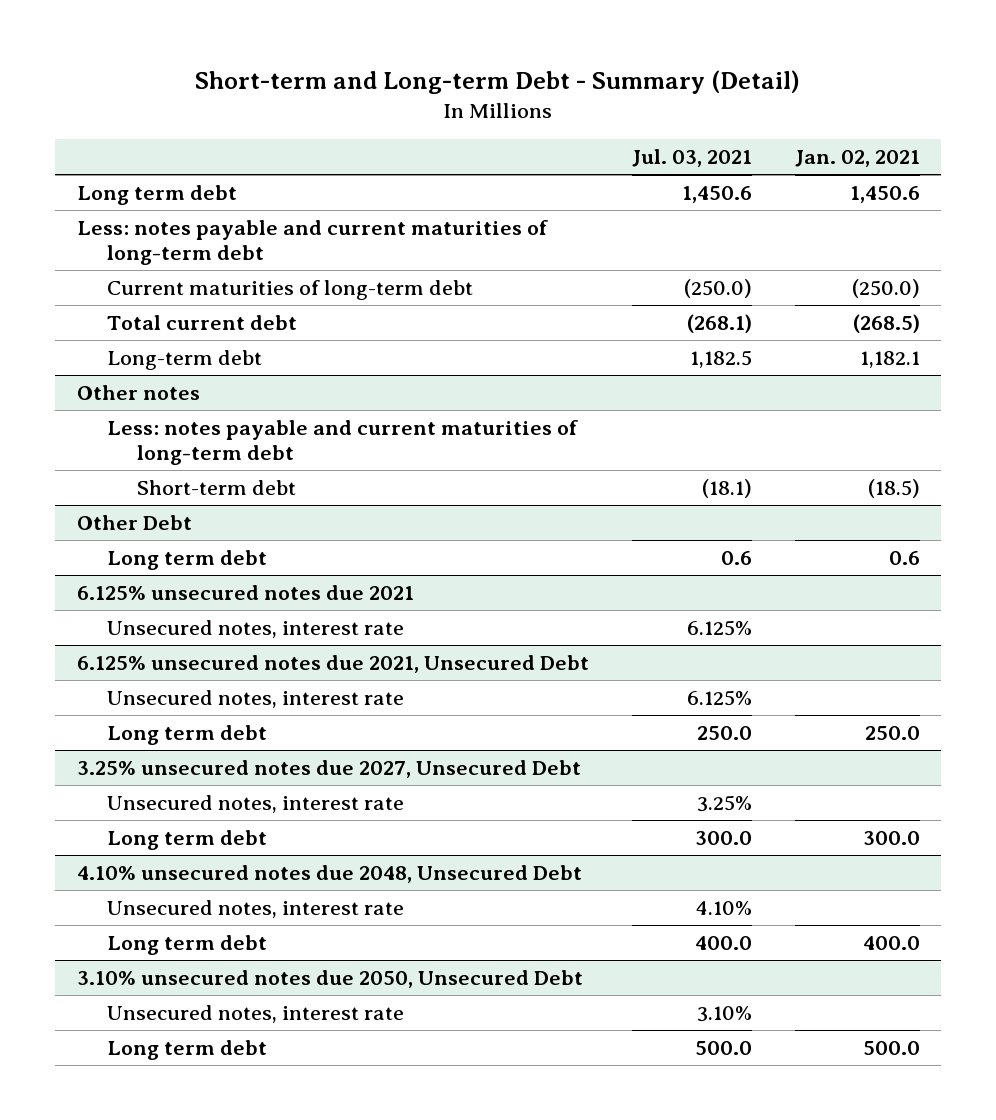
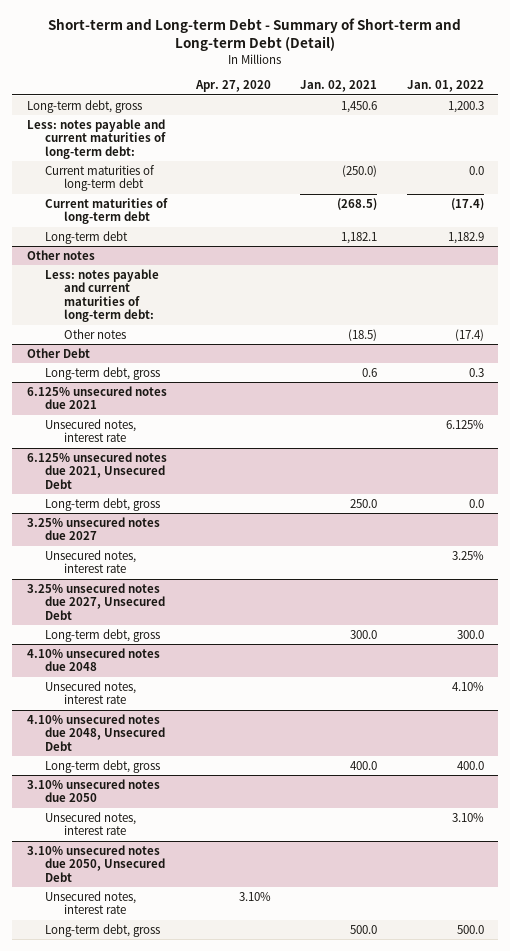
- Short-term and Long-term Debt - Summary (Detail)
+ Short-term and Long-term Debt - Summary of Short-term and Long-term Debt (Detail)
- | Jul. 03, 2021 | Jan. 02, 2021
+ | Apr. 27, 2020 | Jan. 02, 2021 | Jan. 01, 2022
- Long term debt | 1,450.6 | 1,450.6
- Less: notes payable and current maturities of long-term debt
+ Long-term debt, gross | | 1,450.6 | 1,200.3
+ Less: notes payable and current maturities of long-term debt:
- Total current debt | (268.1) | (268.5)
+ Current maturities of long-term debt | | (268.5) | (17.4)
@ Other notes
- Less: notes payable and current maturities of long-term debt
- Short-term debt | (18.1) | (18.5)
+ Less: notes payable and current maturities of long-term debt:
+ Other notes | | (18.5) | (17.4)
@ Other Debt
- Long term debt | 0.6 | 0.6
+ Long-term debt, gross | | 0.6 | 0.3
@ 6.125% unsecured notes due 2021, Unsecured Debt
+ Long-term debt, gross | | 250.0 | 0.0
+ 3.25% unsecured notes due 2027
@ 6.125% unsecured notes due 2021, Unsecured Debt
- Long term debt | 250.0 | 250.0
@ 3.25% unsecured notes due 2027, Unsecured Debt
+ Long-term debt, gross | | 300.0 | 300.0
+ 4.10% unsecured notes due 2048
@ 3.25% unsecured notes due 2027, Unsecured Debt
- Long term debt | 300.0 | 300.0
@ 4.10% unsecured notes due 2048, Unsecured Debt
+ Long-term debt, gross | | 400.0 | 400.0
+ 3.10% unsecured notes due 2050
@ 4.10% unsecured notes due 2048, Unsecured Debt
- Long term debt | 400.0 | 400.0
@ 3.10% unsecured notes due 2050, Unsecured Debt
- Long term debt | 500.0 | 500.0
+ Long-term debt, gross | | 500.0 | 500.0

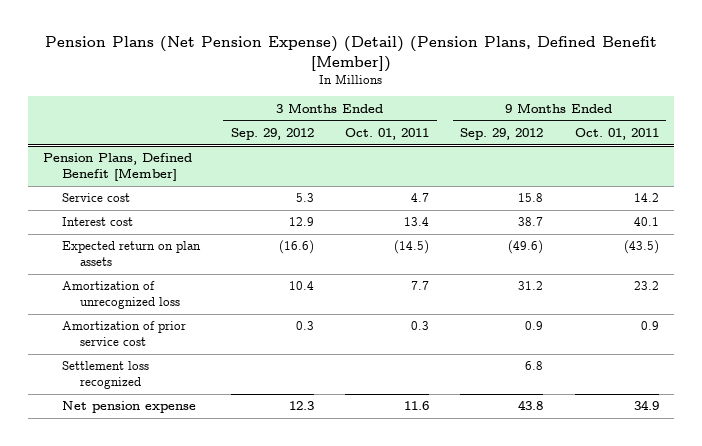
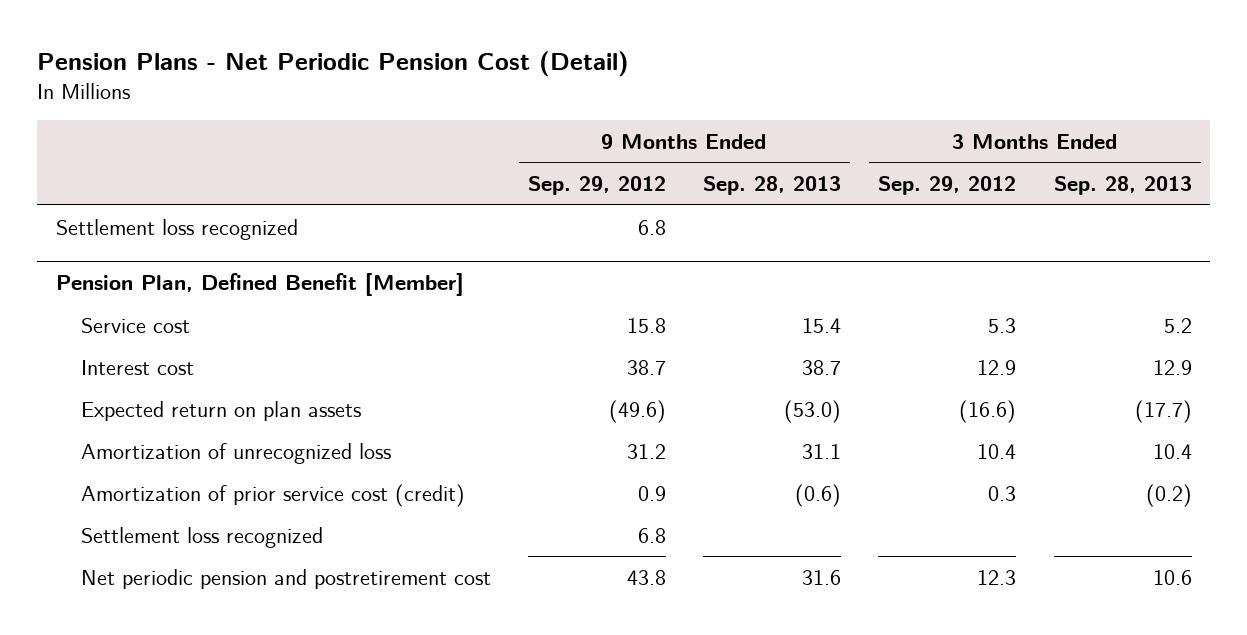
- Pension Plans (Net Pension Expense) (Detail) (Pension Plans, Defined Benefit [Member])
+ Pension Plans - Net Periodic Pension Cost (Detail)
- | 3 Months Ended Sep. 29, 2012 | 3 Months Ended Oct. 01, 2011 | 9 Months Ended Sep. 29, 2012 | 9 Months Ended Oct. 01, 2011
+ | 9 Months Ended Sep. 29, 2012 | 9 Months Ended Sep. 28, 2013 | 3 Months Ended Sep. 29, 2012 | 3 Months Ended Sep. 28, 2013
- Pension Plans, Defined Benefit [Member]
+ Settlement loss recognized | 6.8 | | |
+ Pension Plan, Defined Benefit [Member]
- Amortization of prior service cost | 0.3 | 0.3 | 0.9 | 0.9
+ Amortization of prior service cost (credit) | 0.9 | (0.6) | 0.3 | (0.2)
- Net pension expense | 12.3 | 11.6 | 43.8 | 34.9
+ Net periodic pension and postretirement cost | 43.8 | 31.6 | 12.3 | 10.6

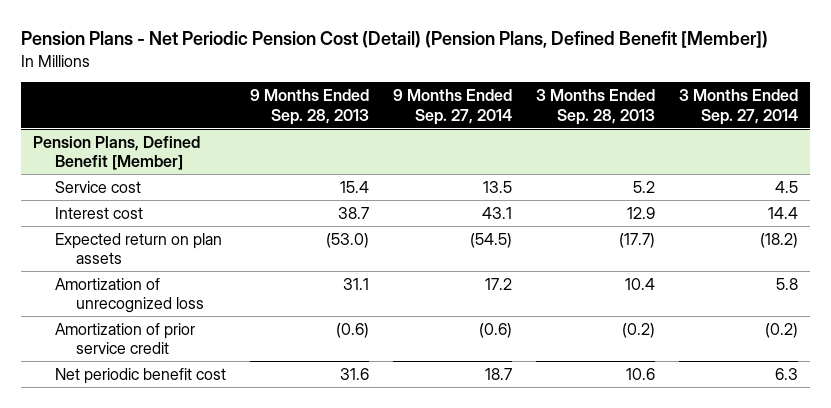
- Pension Plans - Net Periodic Pension Cost (Detail)
+ Pension Plans - Net Periodic Pension Cost (Detail) (Pension Plans, Defined Benefit [Member])
- | 9 Months Ended Sep. 29, 2012 | 9 Months Ended Sep. 28, 2013 | 3 Months Ended Sep. 29, 2012 | 3 Months Ended Sep. 28, 2013
+ | 9 Months Ended Sep. 28, 2013 | 9 Months Ended Sep. 27, 2014 | 3 Months Ended Sep. 28, 2013 | 3 Months Ended Sep. 27, 2014
- Settlement loss recognized | 6.8 | | |
- Pension Plan, Defined Benefit [Member]
+ Pension Plans, Defined Benefit [Member]
- Amortization of prior service cost (credit) | 0.9 | (0.6) | 0.3 | (0.2)
- Settlement loss recognized | 6.8 | | |
- Net periodic pension and postretirement cost | 43.8 | 31.6 | 12.3 | 10.6
+ Amortization of prior service credit | (0.6) | (0.6) | (0.2) | (0.2)
+ Net periodic benefit cost | 31.6 | 18.7 | 10.6 | 6.3

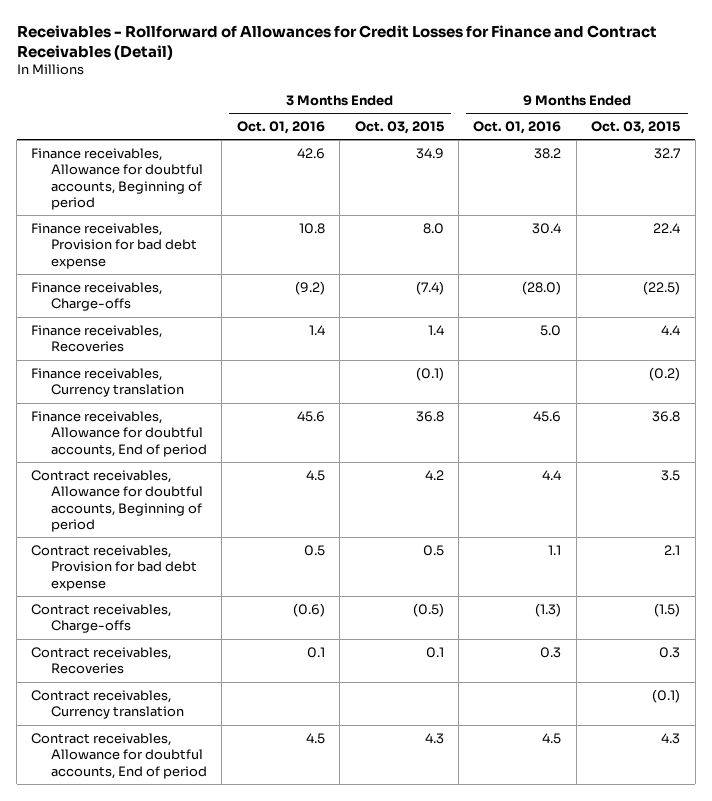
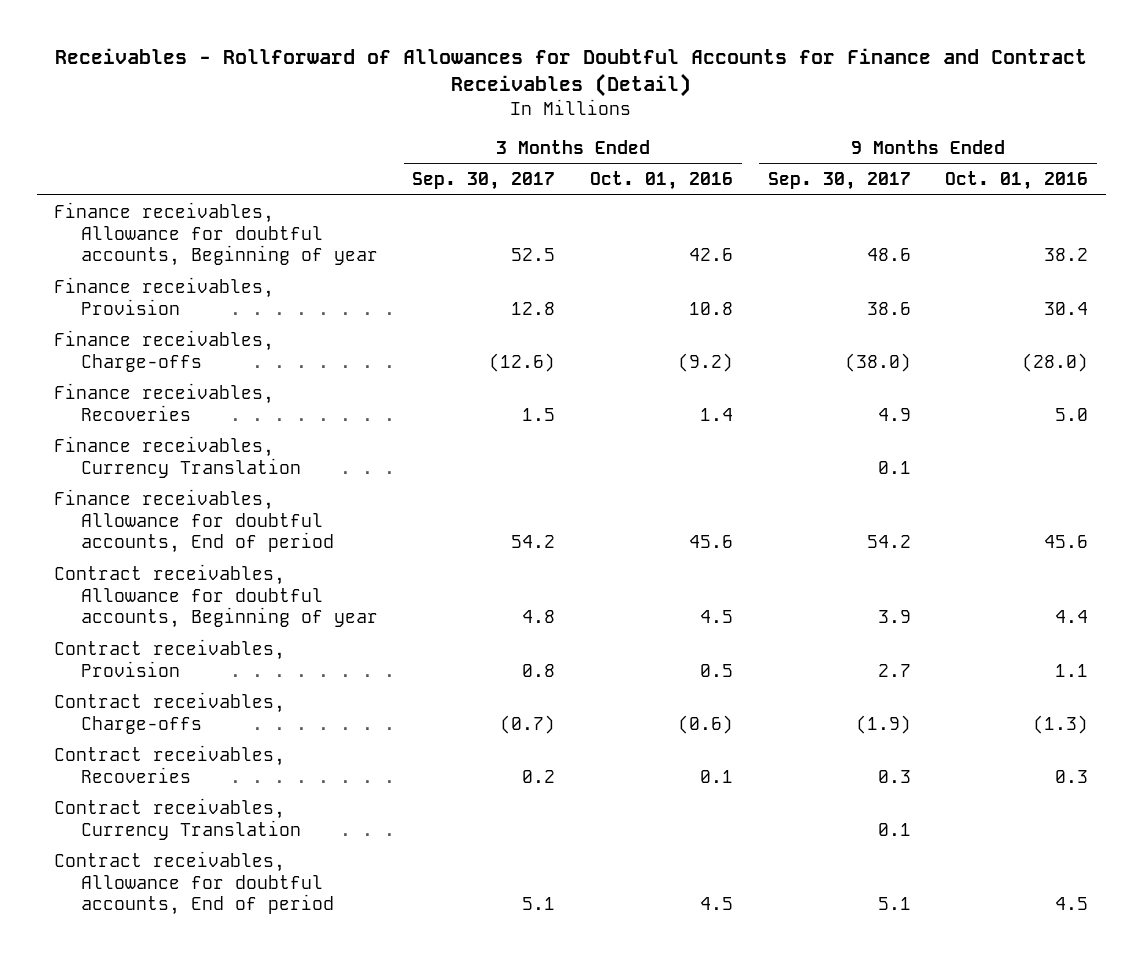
- Receivables - Rollforward of Allowances for Credit Losses for Finance and Contract Receivables (Detail)
+ Receivables - Rollforward of Allowances for Doubtful Accounts for Finance and Contract Receivables (Detail)
- | 3 Months Ended Oct. 01, 2016 | 3 Months Ended Oct. 03, 2015 | 9 Months Ended Oct. 01, 2016 | 9 Months Ended Oct. 03, 2015
+ | 3 Months Ended Sep. 30, 2017 | 3 Months Ended Oct. 01, 2016 | 9 Months Ended Sep. 30, 2017 | 9 Months Ended Oct. 01, 2016
- Finance receivables, Allowance for doubtful accounts, Beginning of period | 42.6 | 34.9 | 38.2 | 32.7
- Finance receivables, Provision for bad debt expense | 10.8 | 8.0 | 30.4 | 22.4
+ Finance receivables, Allowance for doubtful accounts, Beginning of year | 52.5 | 42.6 | 48.6 | 38.2
+ Finance receivables, Provision | 12.8 | 10.8 | 38.6 | 30.4
- Finance receivables, Currency translation | | (0.1) | | (0.2)
+ Finance receivables, Currency Translation | | | 0.1 |
- Contract receivables, Allowance for doubtful accounts, Beginning of period | 4.5 | 4.2 | 4.4 | 3.5
- Contract receivables, Provision for bad debt expense | 0.5 | 0.5 | 1.1 | 2.1
+ Contract receivables, Allowance for doubtful accounts, Beginning of year | 4.8 | 4.5 | 3.9 | 4.4
+ Contract receivables, Provision | 0.8 | 0.5 | 2.7 | 1.1
- Contract receivables, Currency translation | | | | (0.1)
+ Contract receivables, Currency Translation | | | 0.1 |

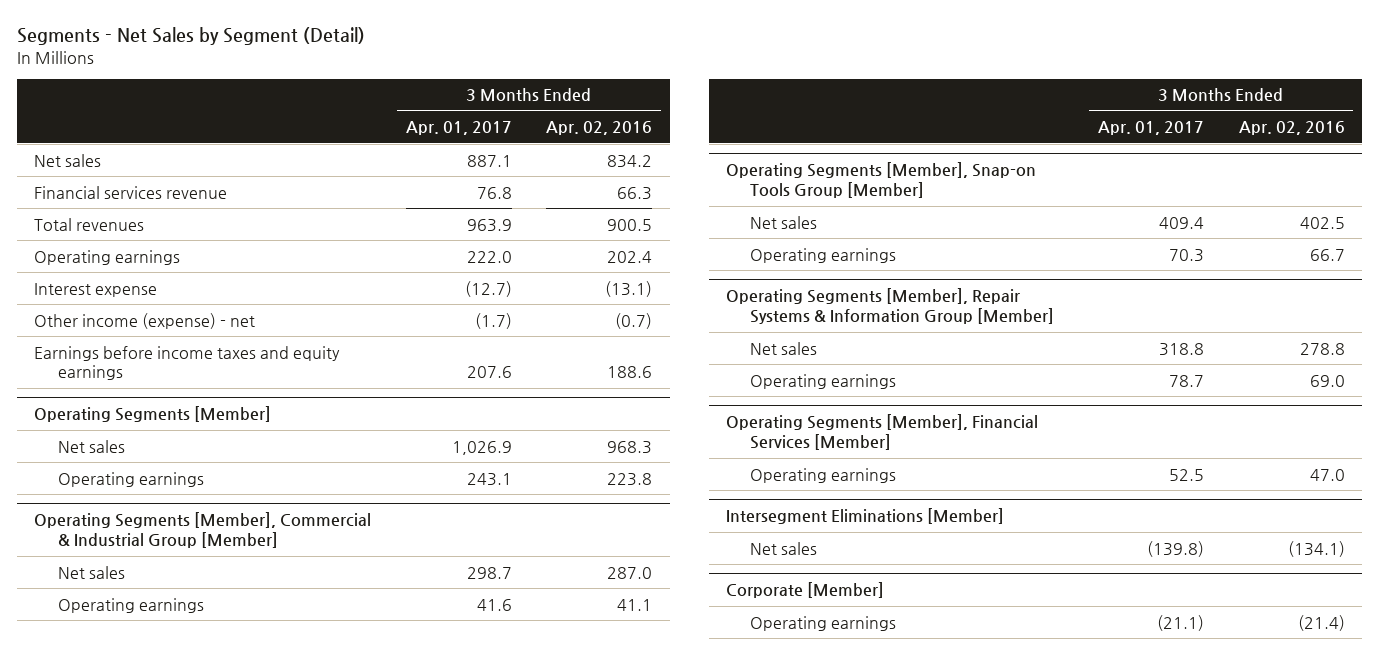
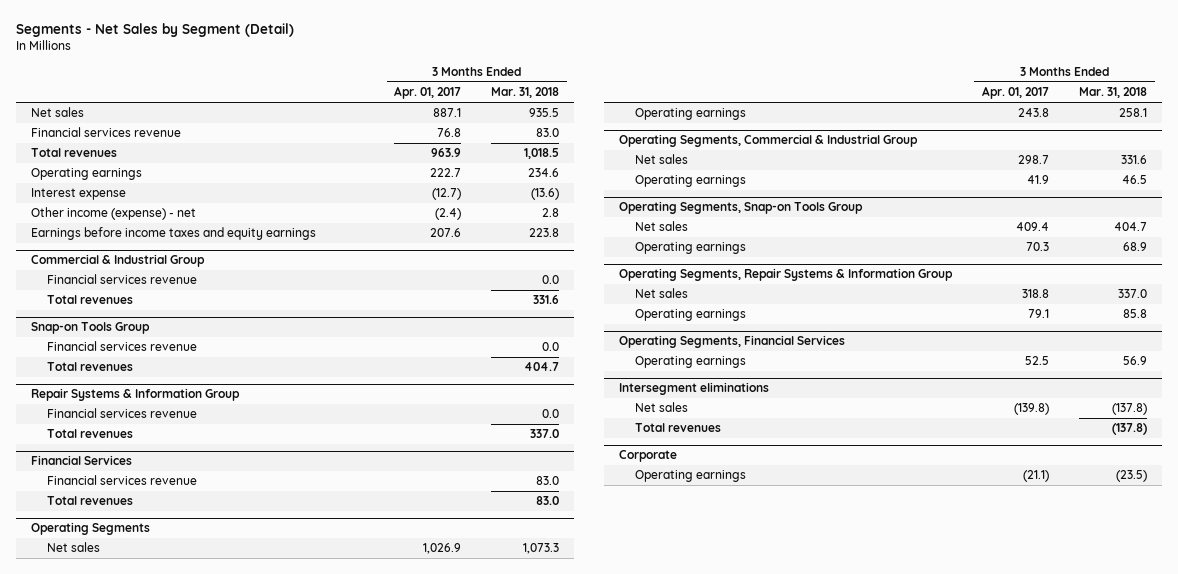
- | 3 Months Ended Apr. 01, 2017 | 3 Months Ended Apr. 02, 2016
+ | 3 Months Ended Apr. 01, 2017 | 3 Months Ended Mar. 31, 2018
- Operating earnings | 222.0 | 202.4
+ Operating earnings | 222.7 | 234.6
- Other income (expense) - net | (1.7) | (0.7)
+ Other income (expense) - net | (2.4) | 2.8
- Operating Segments [Member]
+ Commercial & Industrial Group
+ Financial services revenue | | 0.0
+ Total revenues | | 331.6
+ Snap-on Tools Group
+ Financial services revenue | | 0.0
+ Total revenues | | 404.7
+ Repair Systems & Information Group
+ Financial services revenue | | 0.0
+ Total revenues | | 337.0
+ Financial Services
+ Financial services revenue | | 83.0
+ Total revenues | | 83.0
+ Operating Segments
- Operating earnings | 243.1 | 223.8
- Operating Segments [Member], Commercial & Industrial Group [Member]
+ Operating earnings | 243.8 | 258.1
+ Operating Segments, Commercial & Industrial Group
- Operating earnings | 41.6 | 41.1
- Operating Segments [Member], Snap-on Tools Group [Member]
+ Operating earnings | 41.9 | 46.5
+ Operating Segments, Snap-on Tools Group
- Operating Segments [Member], Repair Systems & Information Group [Member]
+ Operating Segments, Repair Systems & Information Group
- Operating earnings | 78.7 | 69.0
- Operating Segments [Member], Financial Services [Member]
+ Operating earnings | 79.1 | 85.8
+ Operating Segments, Financial Services
- Intersegment Eliminations [Member]
+ Intersegment eliminations
- Corporate [Member]
+ Total revenues | | (137.8)
+ Corporate

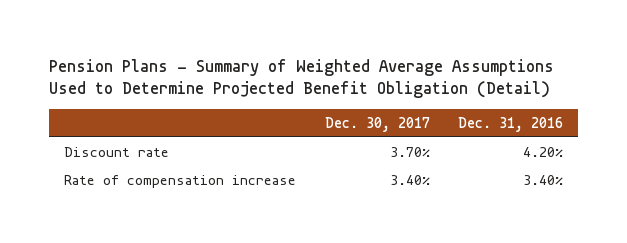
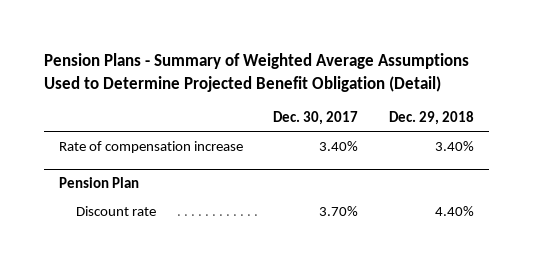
- | Dec. 30, 2017 | Dec. 31, 2016
+ | Dec. 30, 2017 | Dec. 29, 2018
- Discount rate | 3.70% | 4.20%
+ Pension Plan
+ Discount rate | 3.70% | 4.40%

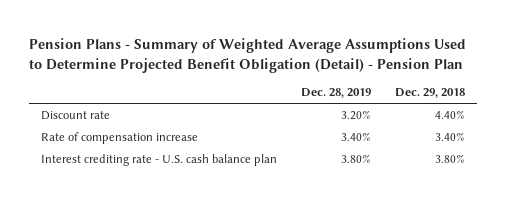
- Pension Plans - Summary of Weighted Average Assumptions Used to Determine Projected Benefit Obligation (Detail)
+ Pension Plans - Summary of Weighted Average Assumptions Used to Determine Projected Benefit Obligation (Detail) - Pension Plan
- | Dec. 30, 2017 | Dec. 29, 2018
+ | Dec. 28, 2019 | Dec. 29, 2018
- Pension Plan
moved down: Rate of compensation increase | 3.40% | 3.40%
+ Interest crediting rate - U.S. cash balance plan | 3.80% | 3.80%

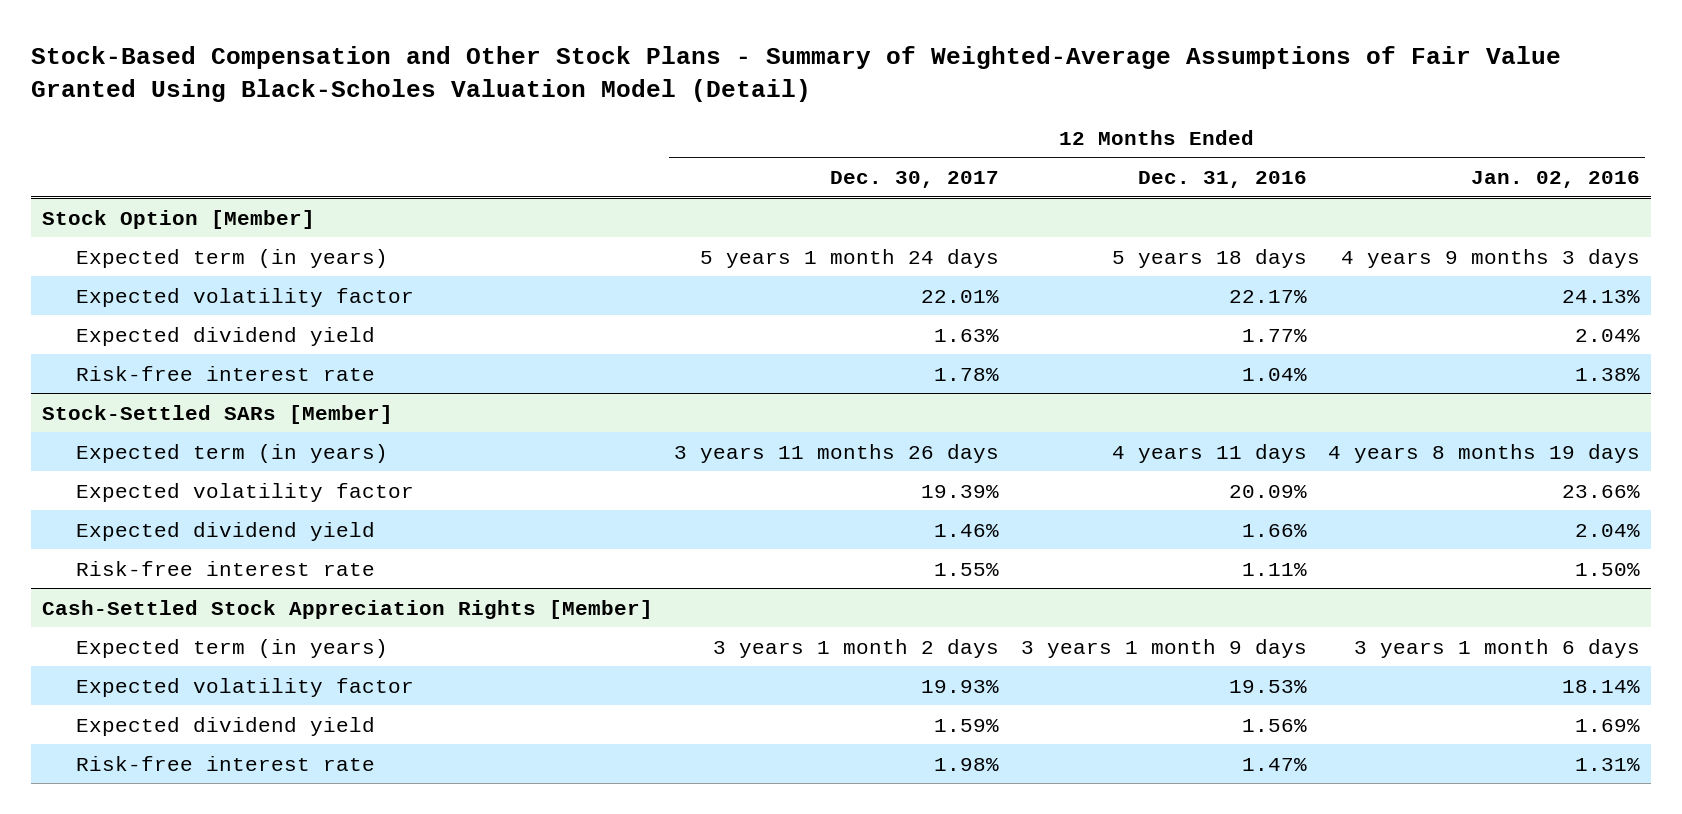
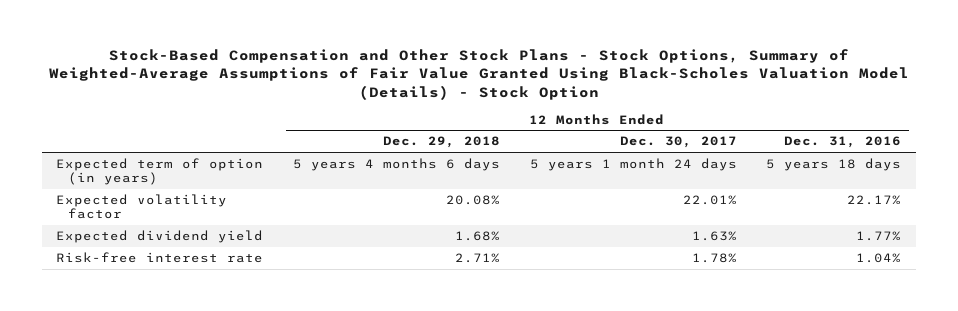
- Stock-Based Compensation and Other Stock Plans - Summary of Weighted-Average Assumptions of Fair Value Granted Using Black-Scholes Valuation Model (Detail)
+ Stock-Based Compensation and Other Stock Plans - Stock Options, Summary of Weighted-Average Assumptions of Fair Value Granted Using Black-Scholes Valuation Model (Details) - Stock Option
- | 12 Months Ended Dec. 30, 2017 | 12 Months Ended Dec. 31, 2016 | 12 Months Ended Jan. 02, 2016
+ | 12 Months Ended Dec. 29, 2018 | 12 Months Ended Dec. 30, 2017 | 12 Months Ended Dec. 31, 2016
- Stock Option [Member]
- Expected term (in years) | 5 years 1 month 24 days | 5 years 18 days | 4 years 9 months 3 days
+ Expected term of option (in years) | 5 years 4 months 6 days | 5 years 1 month 24 days | 5 years 18 days
- Stock-Settled SARs [Member]
- Expected term (in years) | 3 years 11 months 26 days | 4 years 11 days | 4 years 8 months 19 days
- Expected volatility factor | 19.39% | 20.09% | 23.66%
- Expected dividend yield | 1.46% | 1.66% | 2.04%
- Risk-free interest rate | 1.55% | 1.11% | 1.50%
- Cash-Settled Stock Appreciation Rights [Member]
- Expected term (in years) | 3 years 1 month 2 days | 3 years 1 month 9 days | 3 years 1 month 6 days
- Expected volatility factor | 19.93% | 19.53% | 18.14%
- Expected dividend yield | 1.59% | 1.56% | 1.69%
- Risk-free interest rate | 1.98% | 1.47% | 1.31%

